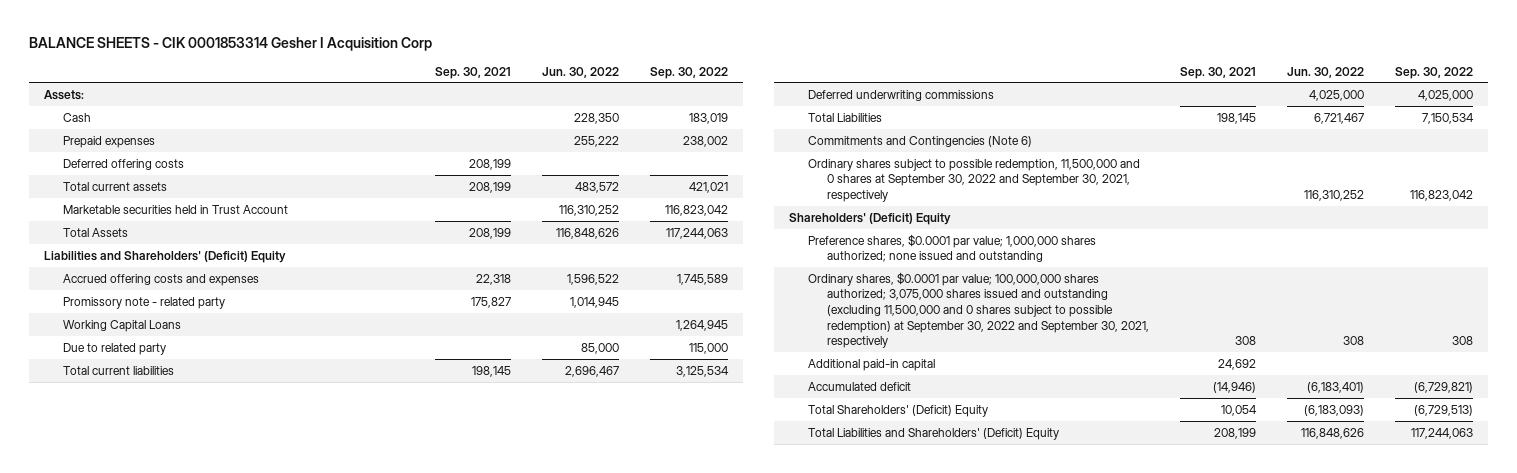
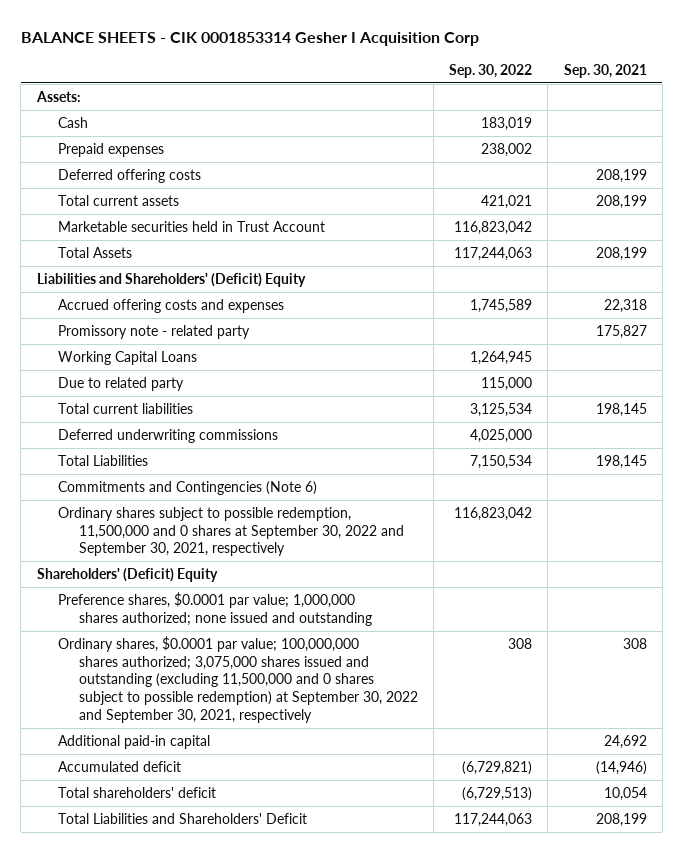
- | Sep. 30, 2021 | Jun. 30, 2022 | Sep. 30, 2022
+ | Sep. 30, 2022 | Sep. 30, 2021
- Total Shareholders' (Deficit) Equity | 10,054 | (6,183,093) | (6,729,513)
- Total Liabilities and Shareholders' (Deficit) Equity | 208,199 | 116,848,626 | 117,244,063
+ Total shareholders' deficit | (6,729,513) | 10,054
+ Total Liabilities and Shareholders' Deficit | 117,244,063 | 208,199

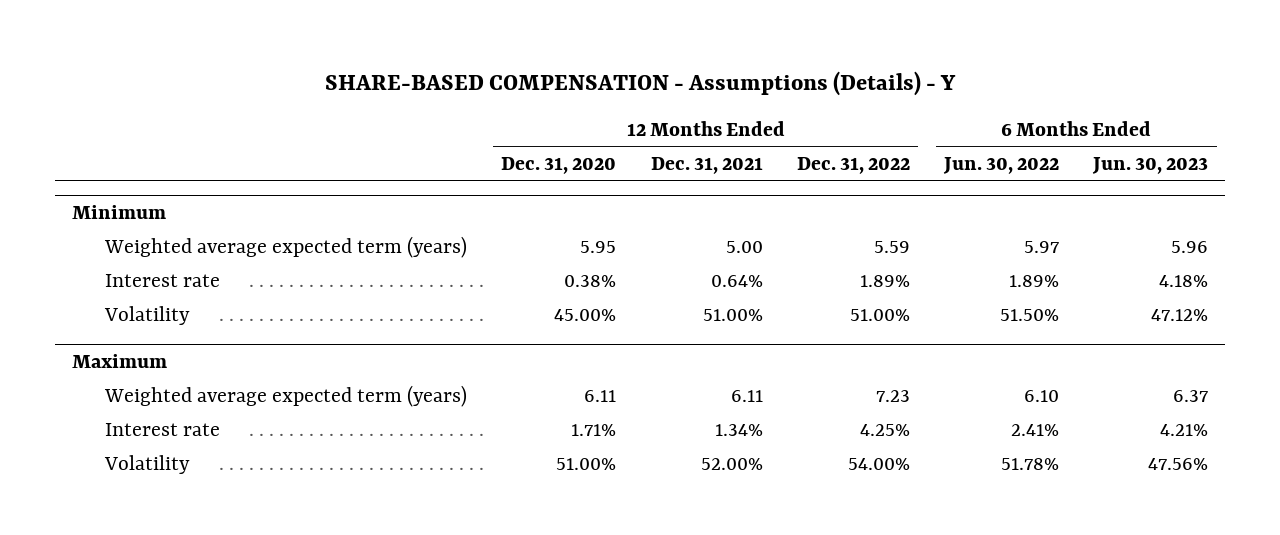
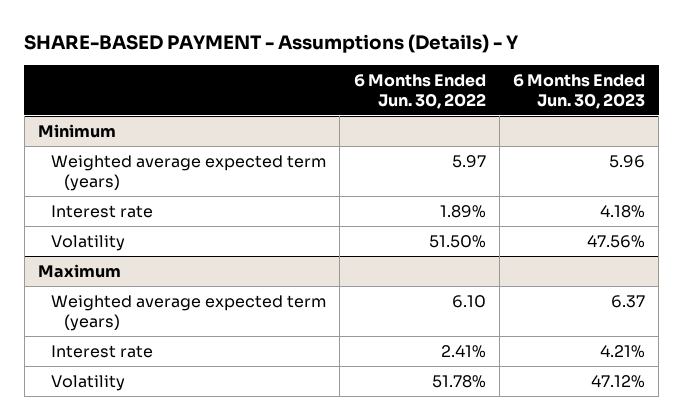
- SHARE-BASED COMPENSATION - Assumptions (Details) - Y
+ SHARE-BASED PAYMENT - Assumptions (Details) - Y
- | 12 Months Ended Dec. 31, 2020 | 12 Months Ended Dec. 31, 2021 | 12 Months Ended Dec. 31, 2022 | 6 Months Ended Jun. 30, 2022 | 6 Months Ended Jun. 30, 2023
+ | 6 Months Ended Jun. 30, 2022 | 6 Months Ended Jun. 30, 2023
@ Minimum
- Volatility | 45.00% | 51.00% | 51.00% | 51.50% | 47.12%
+ Volatility | 51.50% | 47.56%
@ Maximum
- Volatility | 51.00% | 52.00% | 54.00% | 51.78% | 47.56%
+ Volatility | 51.78% | 47.12%

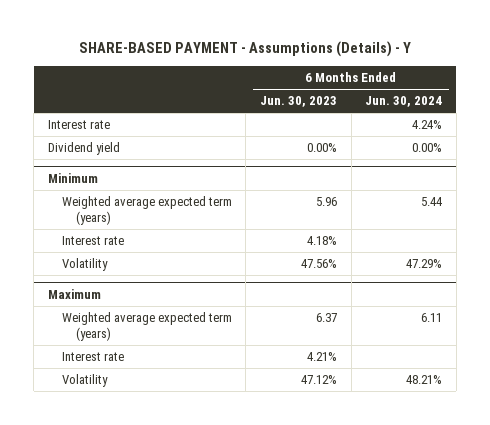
- | 6 Months Ended Jun. 30, 2022 | 6 Months Ended Jun. 30, 2023
+ | 6 Months Ended Jun. 30, 2023 | 6 Months Ended Jun. 30, 2024
+ Interest rate | | 4.24%
+ Dividend yield | 0.00% | 0.00%

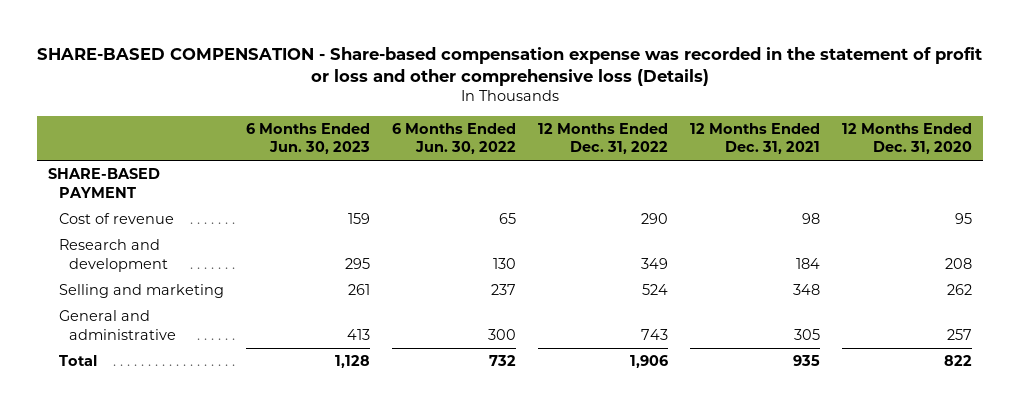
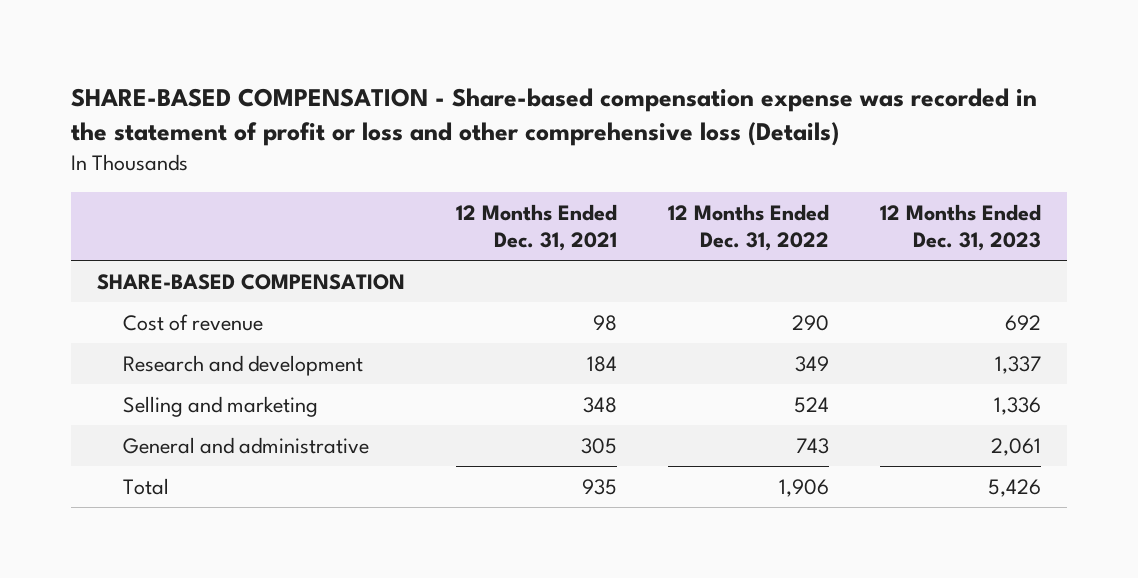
- | 6 Months Ended Jun. 30, 2023 | 6 Months Ended Jun. 30, 2022 | 12 Months Ended Dec. 31, 2022 | 12 Months Ended Dec. 31, 2021 | 12 Months Ended Dec. 31, 2020
+ | 12 Months Ended Dec. 31, 2021 | 12 Months Ended Dec. 31, 2022 | 12 Months Ended Dec. 31, 2023
- SHARE-BASED PAYMENT
+ SHARE-BASED COMPENSATION

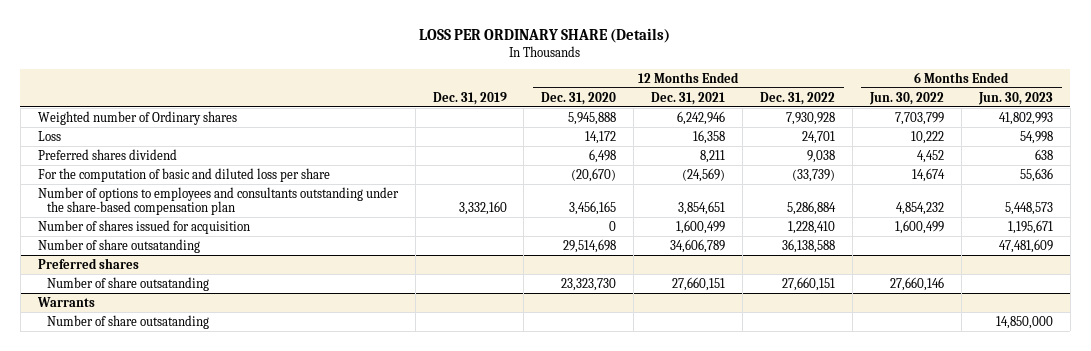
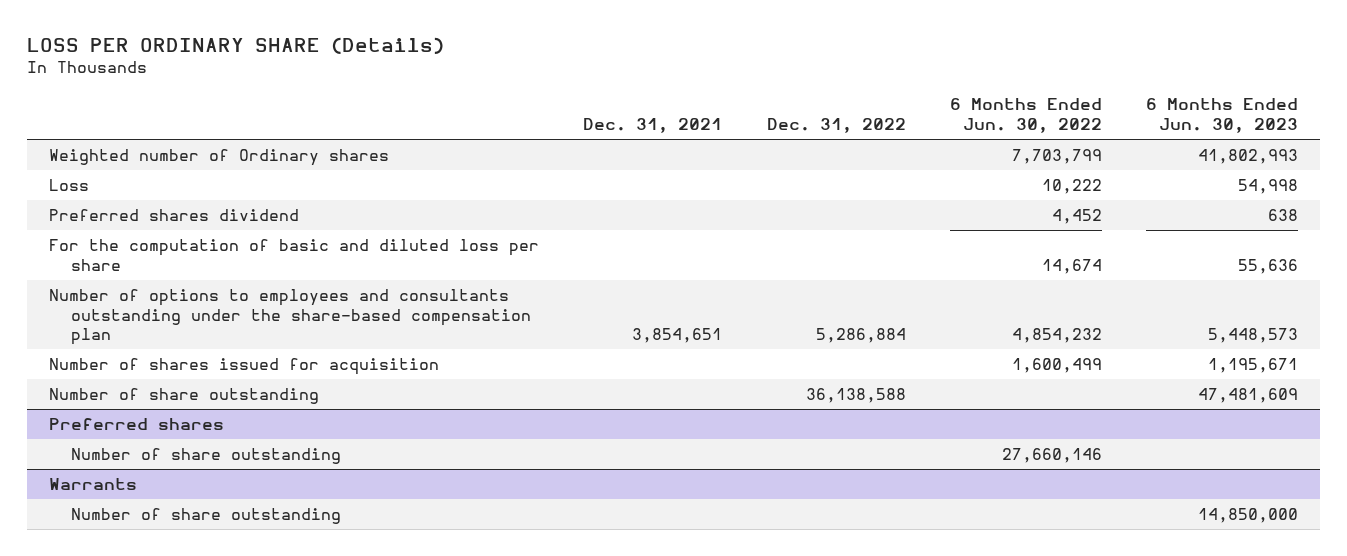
- | Dec. 31, 2019 | 12 Months Ended Dec. 31, 2020 | 12 Months Ended Dec. 31, 2021 | 12 Months Ended Dec. 31, 2022 | 6 Months Ended Jun. 30, 2022 | 6 Months Ended Jun. 30, 2023
+ | Dec. 31, 2021 | Dec. 31, 2022 | 6 Months Ended Jun. 30, 2022 | 6 Months Ended Jun. 30, 2023
- Number of share outsatanding | | 29,514,698 | 34,606,789 | 36,138,588 | | 47,481,609
+ Number of share outstanding | | 36,138,588 | | 47,481,609
@ Preferred shares
- Number of share outsatanding | | 23,323,730 | 27,660,151 | 27,660,151 | 27,660,146 |
+ Number of share outstanding | | | 27,660,146 |
@ Warrants
- Number of share outsatanding | | | | | | 14,850,000
+ Number of share outstanding | | | | 14,850,000

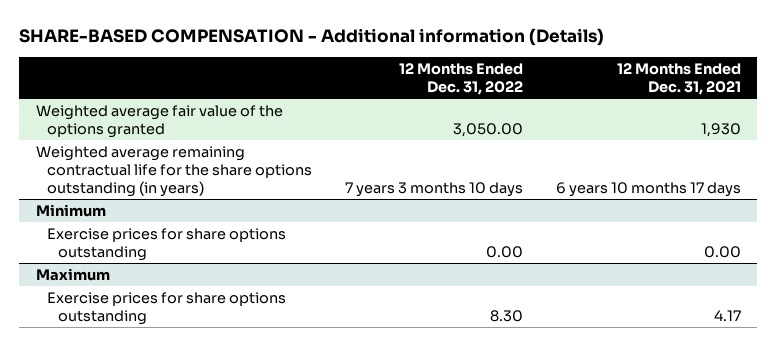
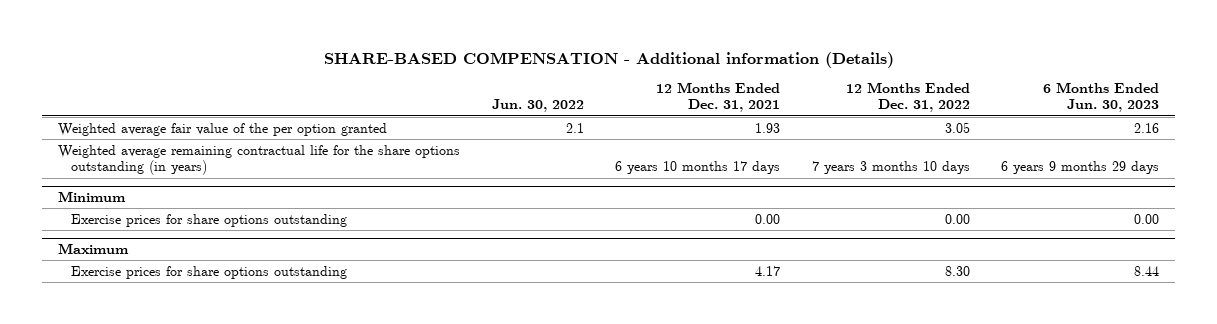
- | 12 Months Ended Dec. 31, 2022 | 12 Months Ended Dec. 31, 2021
+ | Jun. 30, 2022 | 12 Months Ended Dec. 31, 2021 | 12 Months Ended Dec. 31, 2022 | 6 Months Ended Jun. 30, 2023
- Weighted average fair value of the options granted | 3,050.00 | 1,930
+ Weighted average fair value of the per option granted | 2.1 | 1.93 | 3.05 | 2.16

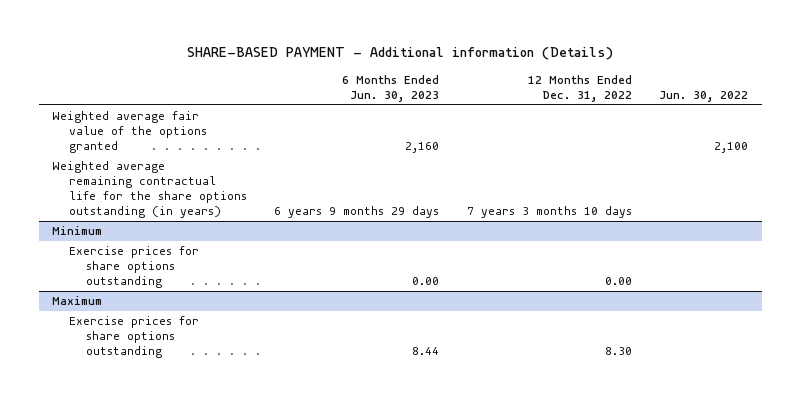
- SHARE-BASED COMPENSATION - Additional information (Details)
+ SHARE-BASED PAYMENT - Additional information (Details)
- | Jun. 30, 2022 | 12 Months Ended Dec. 31, 2021 | 12 Months Ended Dec. 31, 2022 | 6 Months Ended Jun. 30, 2023
+ | 6 Months Ended Jun. 30, 2023 | 12 Months Ended Dec. 31, 2022 | Jun. 30, 2022
- Weighted average fair value of the per option granted | 2.1 | 1.93 | 3.05 | 2.16
+ Weighted average fair value of the options granted | 2,160 | | 2,100

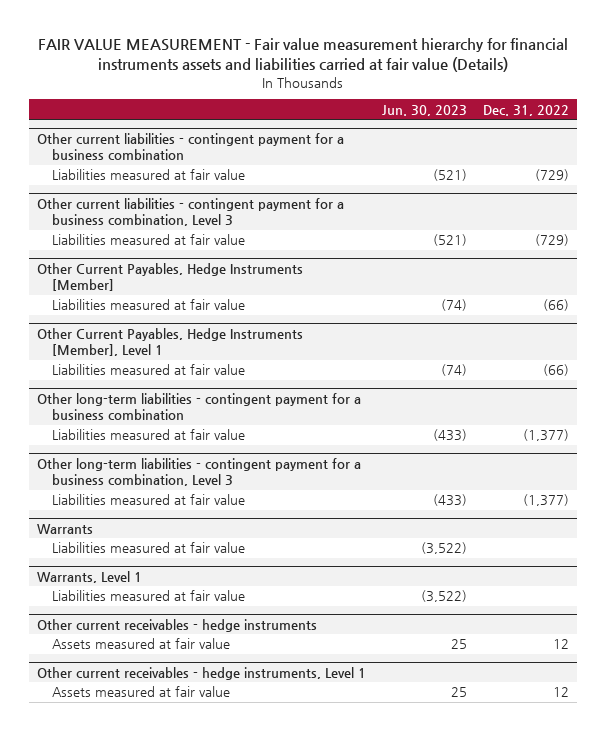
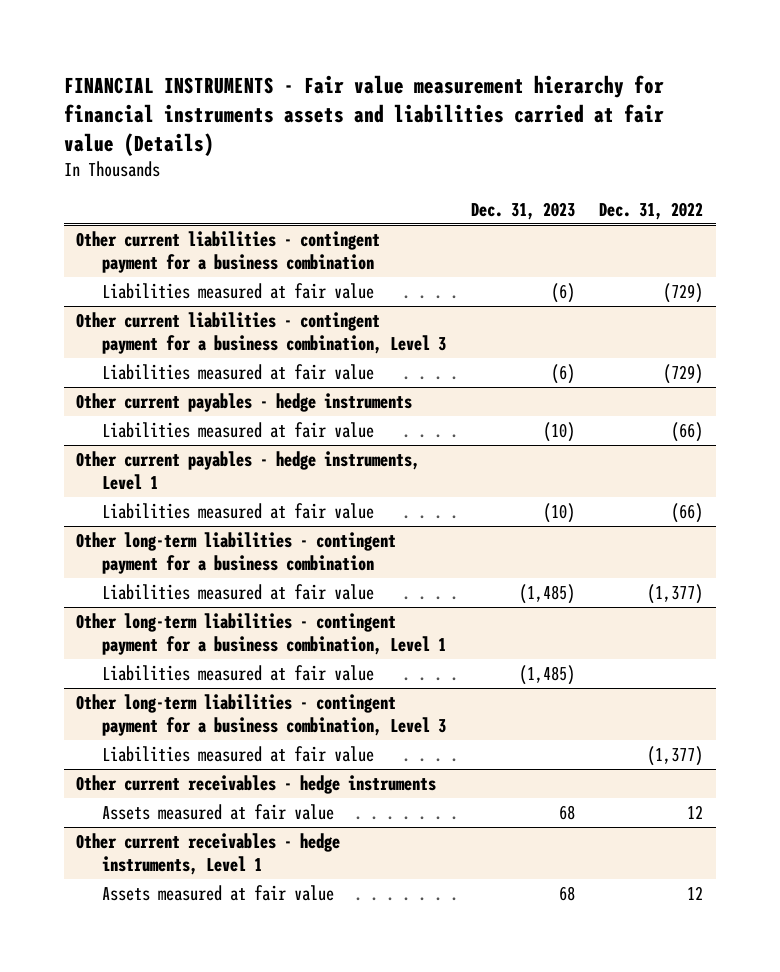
- FAIR VALUE MEASUREMENT - Fair value measurement hierarchy for financial instruments assets and liabilities carried at fair value (Details)
+ FINANCIAL INSTRUMENTS - Fair value measurement hierarchy for financial instruments assets and liabilities carried at fair value (Details)
- | Jun. 30, 2023 | Dec. 31, 2022
+ | Dec. 31, 2023 | Dec. 31, 2022
- Other Current Payables, Hedge Instruments [Member]
+ Other current payables - hedge instruments
- Other Current Payables, Hedge Instruments [Member], Level 1
+ Other current payables - hedge instruments, Level 1
+ Other long-term liabilities - contingent payment for a business combination, Level 1
+ Liabilities measured at fair value | (1,485) |
- Warrants
- Liabilities measured at fair value | (3,522) |
- Warrants, Level 1
- Liabilities measured at fair value | (3,522) |

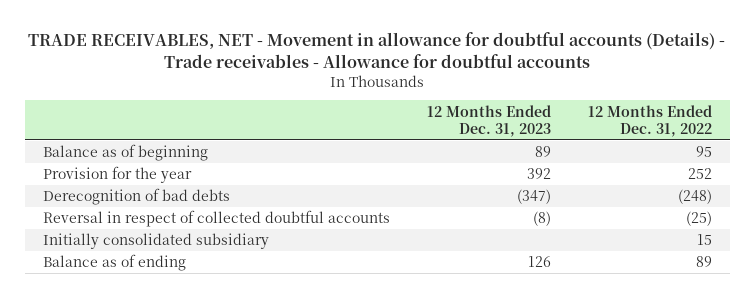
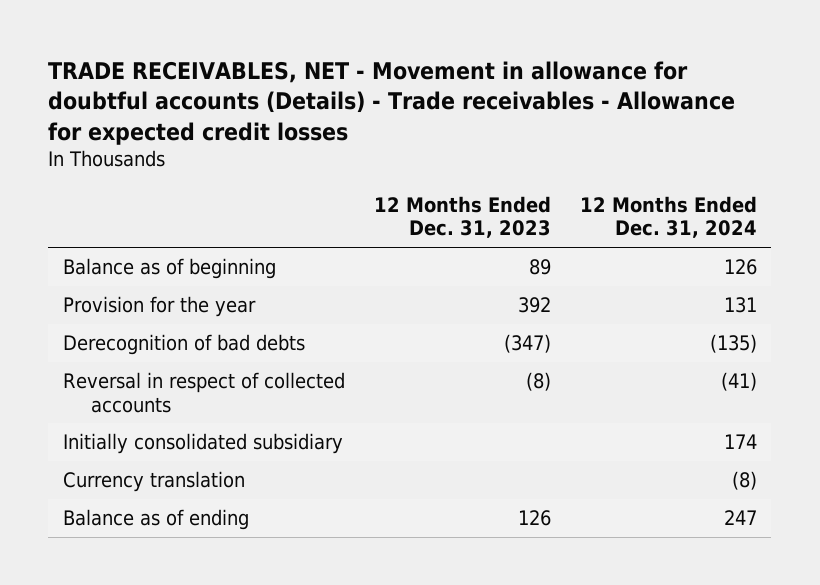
- TRADE RECEIVABLES, NET - Movement in allowance for doubtful accounts (Details) - Trade receivables - Allowance for doubtful accounts
+ TRADE RECEIVABLES, NET - Movement in allowance for doubtful accounts (Details) - Trade receivables - Allowance for expected credit losses
- | 12 Months Ended Dec. 31, 2023 | 12 Months Ended Dec. 31, 2022
+ | 12 Months Ended Dec. 31, 2023 | 12 Months Ended Dec. 31, 2024
- Reversal in respect of collected doubtful accounts | (8) | (25)
+ Reversal in respect of collected accounts | (8) | (41)
+ Currency translation | | (8)

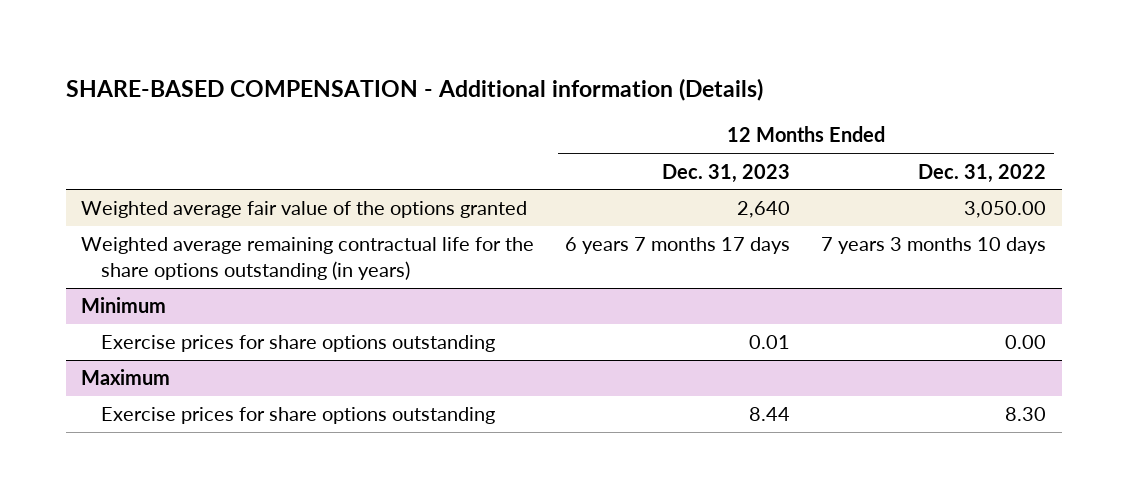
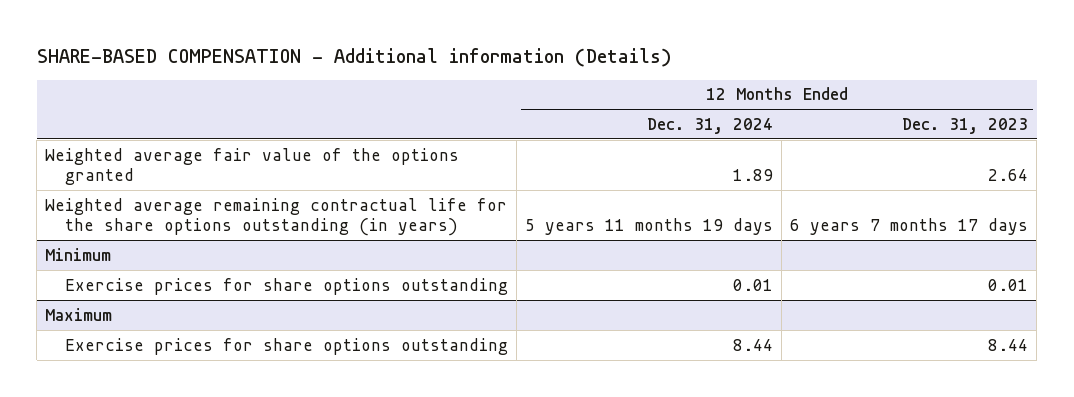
- | 12 Months Ended Dec. 31, 2023 | 12 Months Ended Dec. 31, 2022
+ | 12 Months Ended Dec. 31, 2024 | 12 Months Ended Dec. 31, 2023
- Weighted average fair value of the options granted | 2,640 | 3,050.00
+ Weighted average fair value of the options granted | 1.89 | 2.64

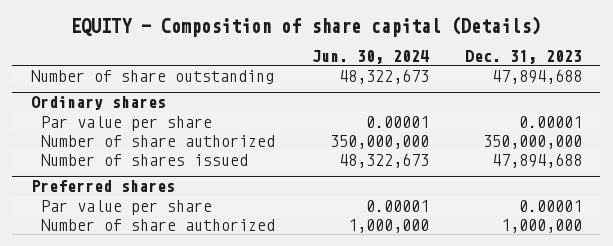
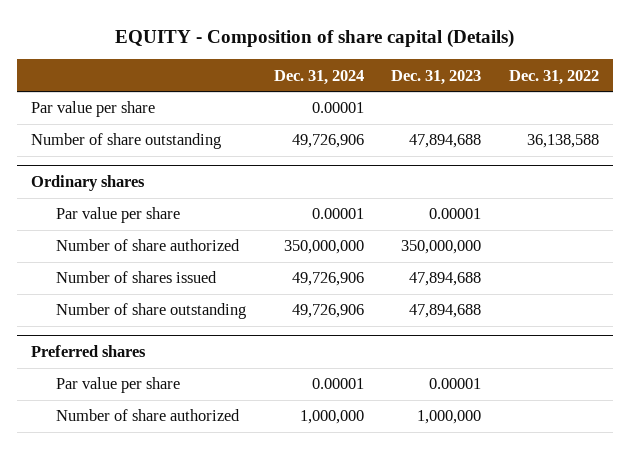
- | Jun. 30, 2024 | Dec. 31, 2023
+ | Dec. 31, 2024 | Dec. 31, 2023 | Dec. 31, 2022
+ Par value per share | 0.00001 | |
@ Ordinary shares
+ Number of share outstanding | 49,726,906 | 47,894,688 |

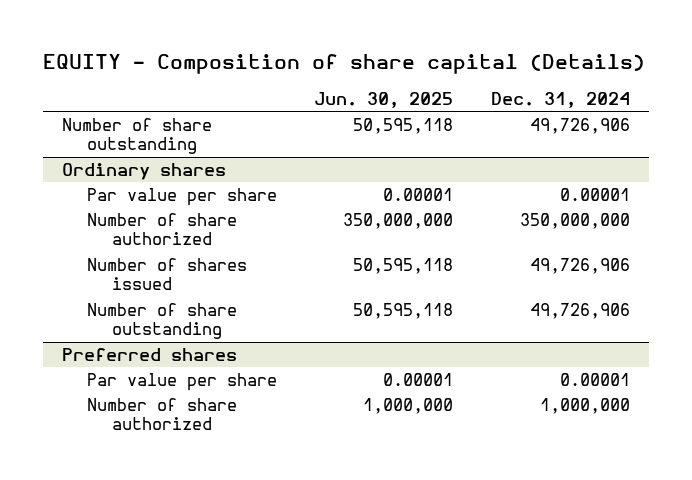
- | Dec. 31, 2024 | Dec. 31, 2023 | Dec. 31, 2022
+ | Jun. 30, 2025 | Dec. 31, 2024
- Par value per share | 0.00001 | |

